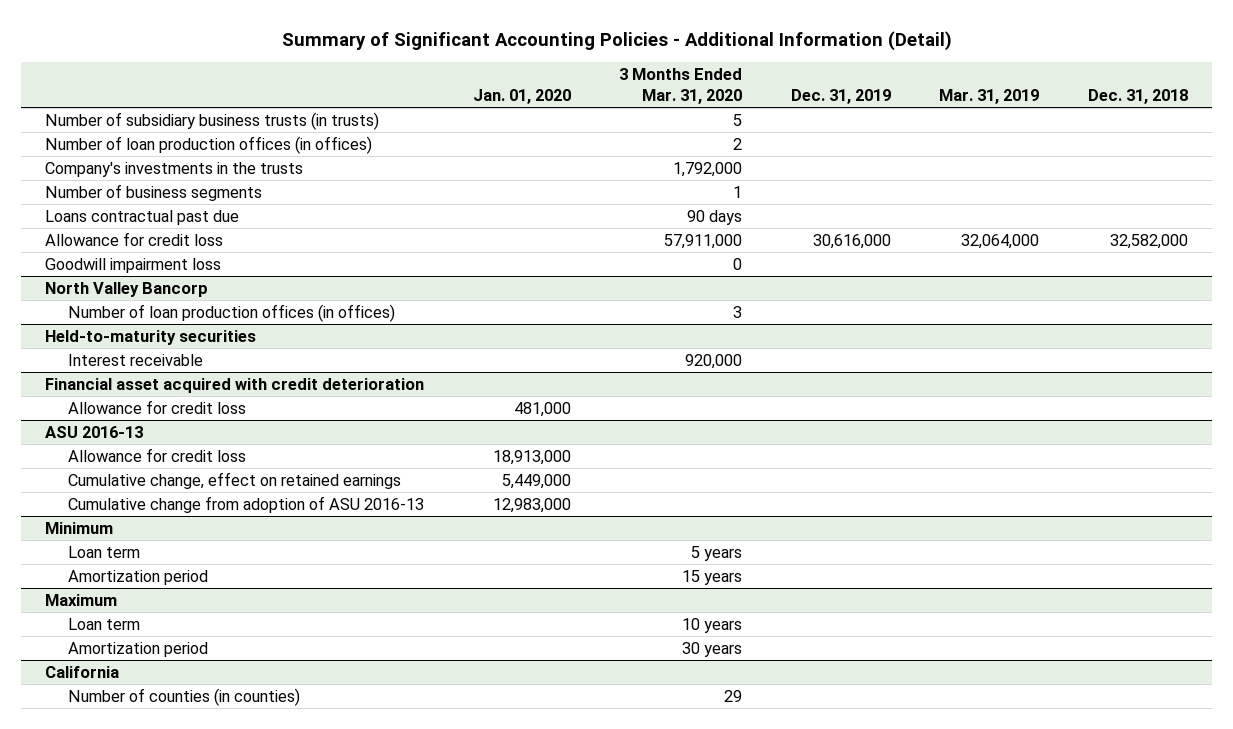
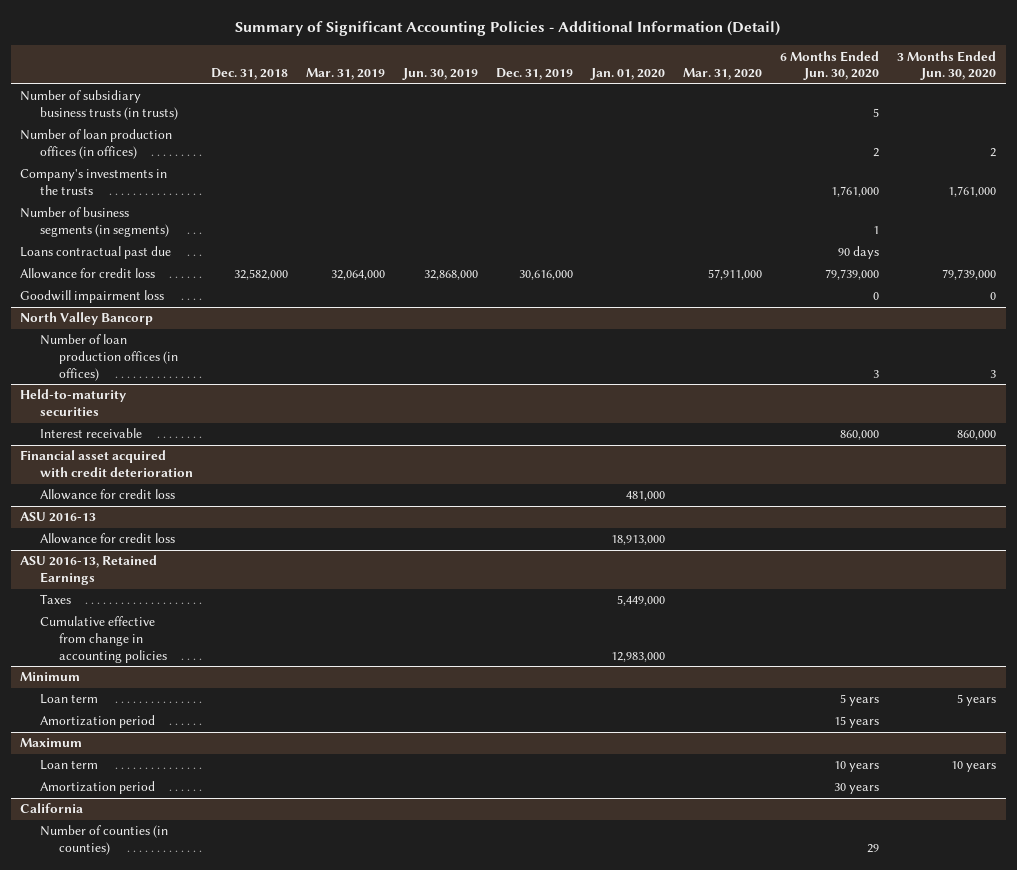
- | Jan. 01, 2020 | 3 Months Ended Mar. 31, 2020 | Dec. 31, 2019 | Mar. 31, 2019 | Dec. 31, 2018
+ | Dec. 31, 2018 | Mar. 31, 2019 | Jun. 30, 2019 | Dec. 31, 2019 | Jan. 01, 2020 | Mar. 31, 2020 | 6 Months Ended Jun. 30, 2020 | 3 Months Ended Jun. 30, 2020
- Number of business segments | | 1 | | |
+ Number of business segments (in segments) | | | | | | | 1 |
@ ASU 2016-13
- Cumulative change, effect on retained earnings | 5,449,000 | | | |
- Cumulative change from adoption of ASU 2016-13 | 12,983,000 | | | |
+ ASU 2016-13, Retained Earnings
+ Taxes | | | | | 5,449,000 | | |
+ Cumulative effective from change in accounting policies | | | | | 12,983,000 | | |

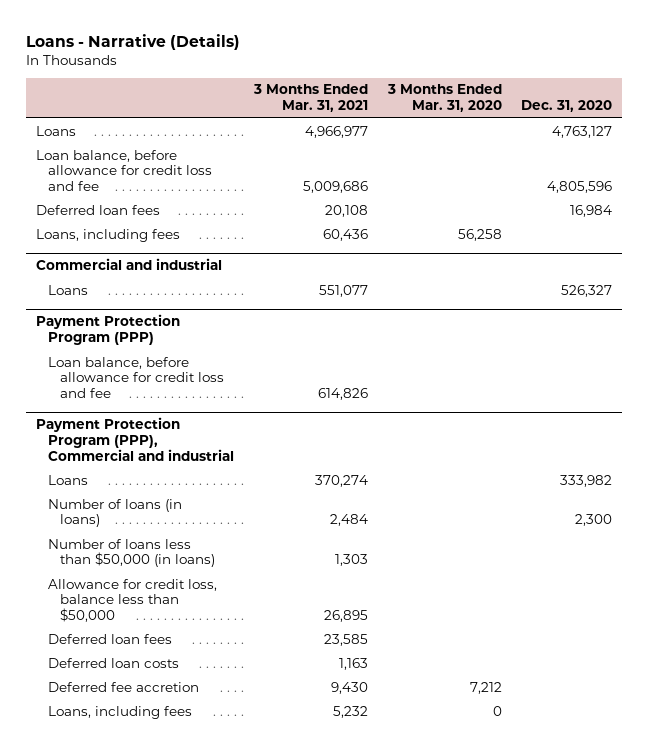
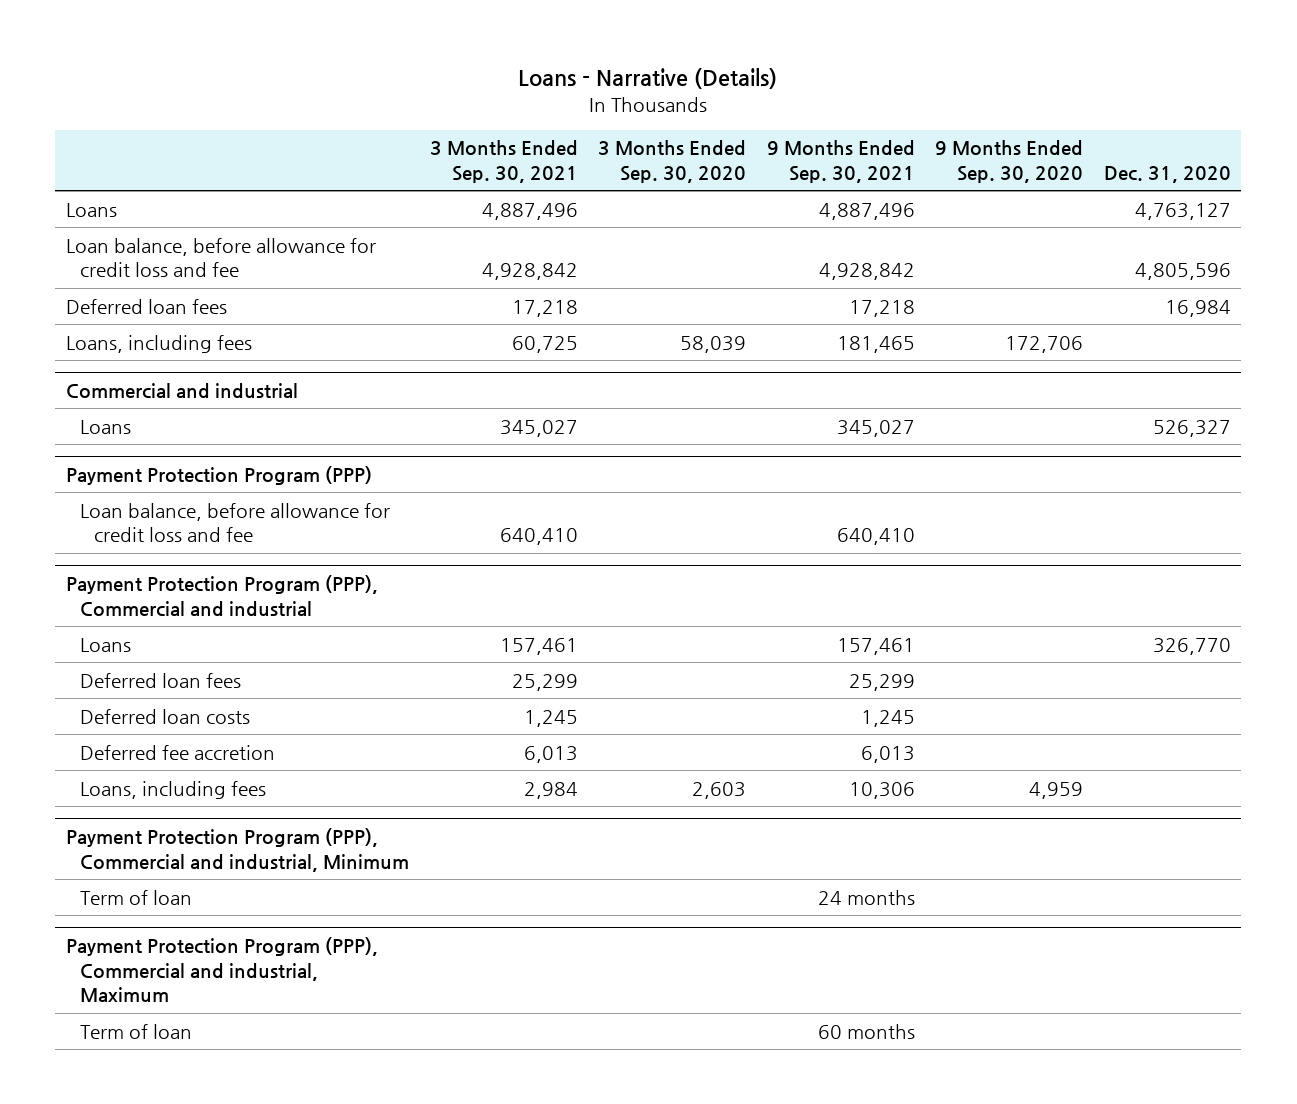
- | 3 Months Ended Mar. 31, 2021 | 3 Months Ended Mar. 31, 2020 | Dec. 31, 2020
+ | 3 Months Ended Sep. 30, 2021 | 3 Months Ended Sep. 30, 2020 | 9 Months Ended Sep. 30, 2021 | 9 Months Ended Sep. 30, 2020 | Dec. 31, 2020
@ Payment Protection Program (PPP), Commercial and industrial
- Loans | 370,274 | | 333,982
- Number of loans (in loans) | 2,484 | | 2,300
- Number of loans less than $50,000 (in loans) | 1,303 | |
- Allowance for credit loss, balance less than $50,000 | 26,895 | |
+ Loans | 157,461 | | 157,461 | | 326,770
+ Payment Protection Program (PPP), Commercial and industrial, Minimum
+ Term of loan | | | 24 months | |
+ Payment Protection Program (PPP), Commercial and industrial, Maximum
+ Term of loan | | | 60 months | |

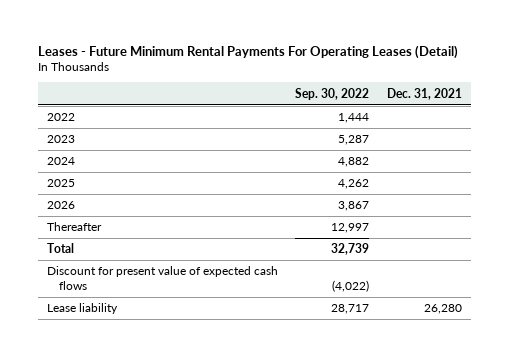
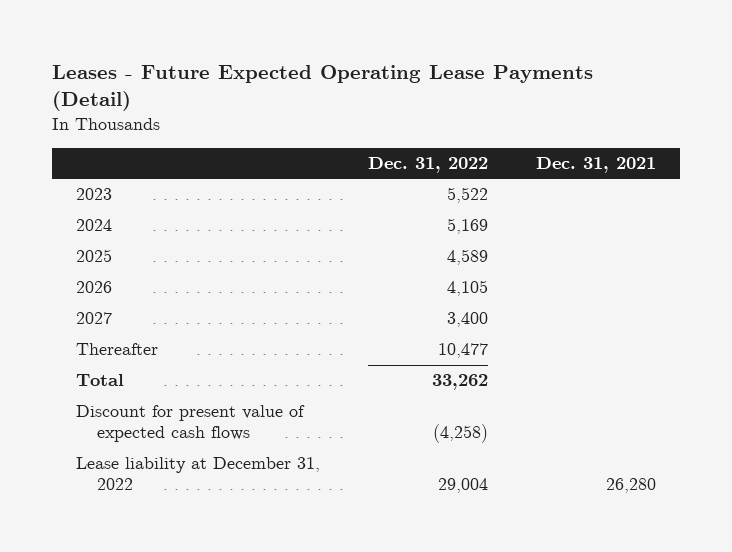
- Leases - Future Minimum Rental Payments For Operating Leases (Detail)
+ Leases - Future Expected Operating Lease Payments (Detail)
- | Sep. 30, 2022 | Dec. 31, 2021
+ | Dec. 31, 2022 | Dec. 31, 2021
- 2022 | 1,444 |
+ 2027 | 3,400 |
- Lease liability | 28,717 | 26,280
+ Lease liability at December 31, 2022 | 29,004 | 26,280

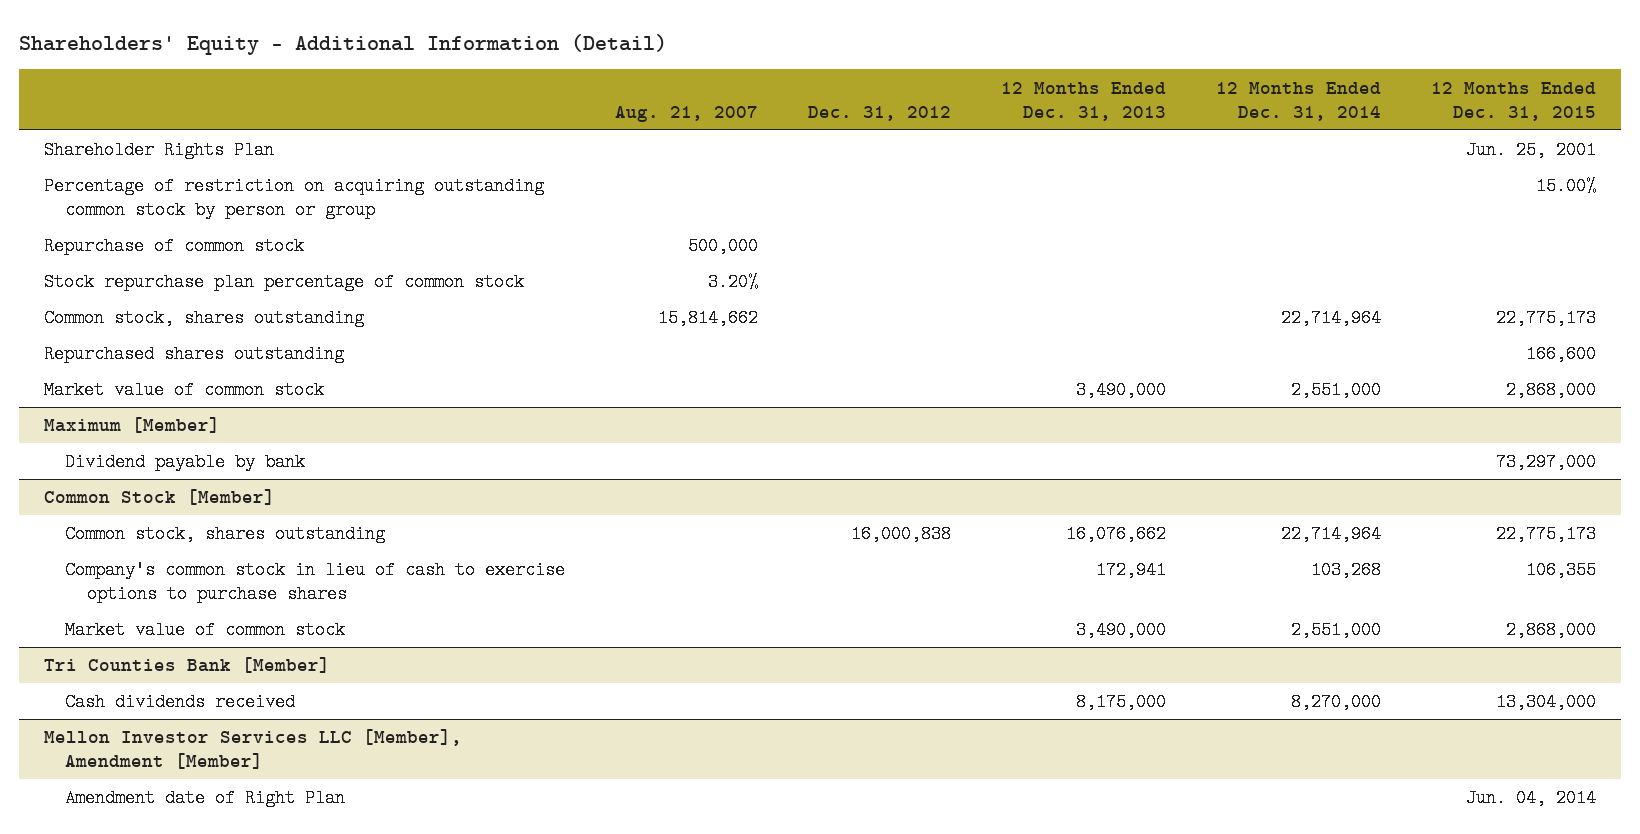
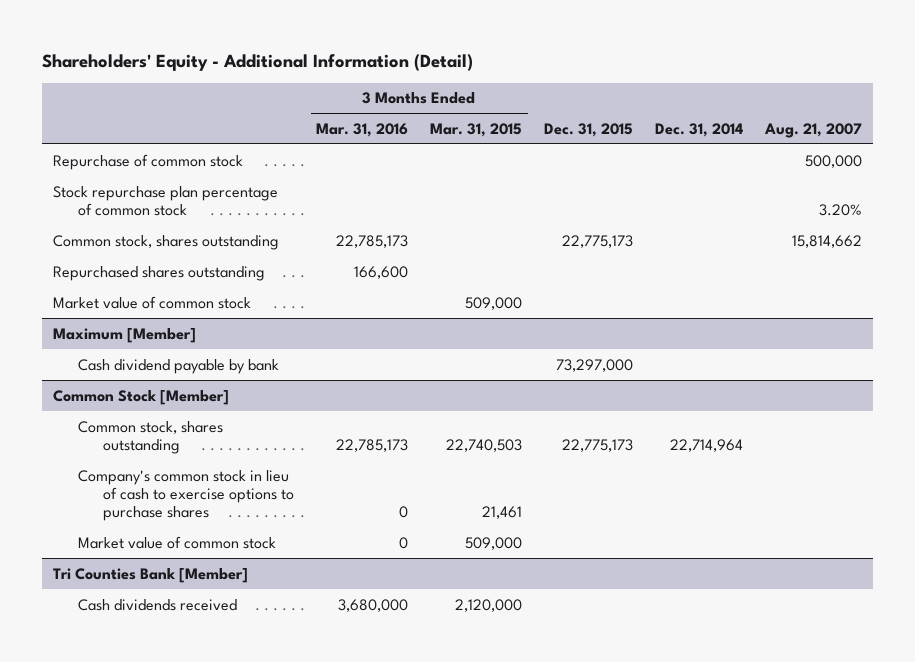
- | Aug. 21, 2007 | Dec. 31, 2012 | 12 Months Ended Dec. 31, 2013 | 12 Months Ended Dec. 31, 2014 | 12 Months Ended Dec. 31, 2015
+ | 3 Months Ended Mar. 31, 2016 | 3 Months Ended Mar. 31, 2015 | Dec. 31, 2015 | Dec. 31, 2014 | Aug. 21, 2007
- Shareholder Rights Plan | | | | | Jun. 25, 2001
- Percentage of restriction on acquiring outstanding common stock by person or group | | | | | 15.00%
@ Maximum [Member]
- Dividend payable by bank | | | | | 73,297,000
+ Cash dividend payable by bank | | | 73,297,000 | |
- Mellon Investor Services LLC [Member], Amendment [Member]
- Amendment date of Right Plan | | | | | Jun. 04, 2014

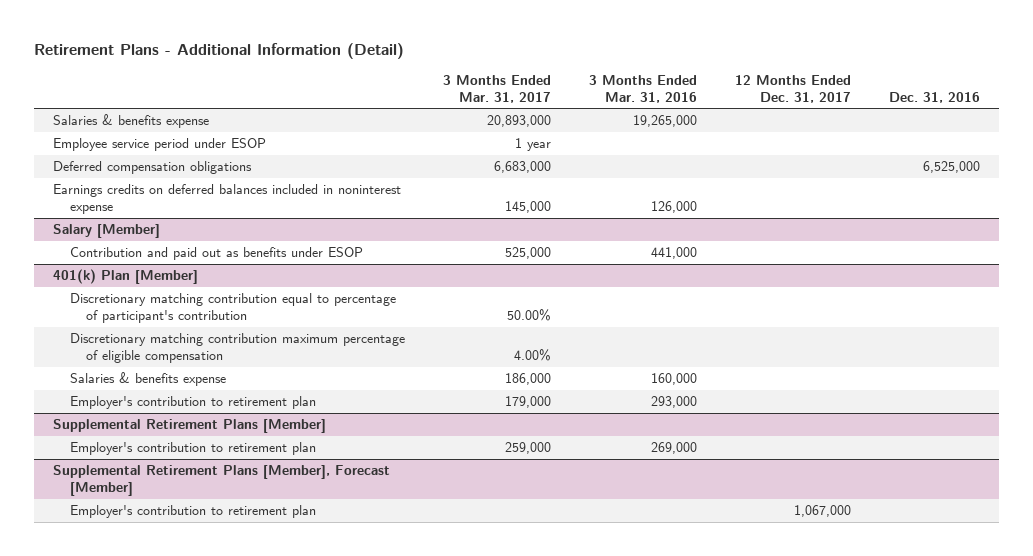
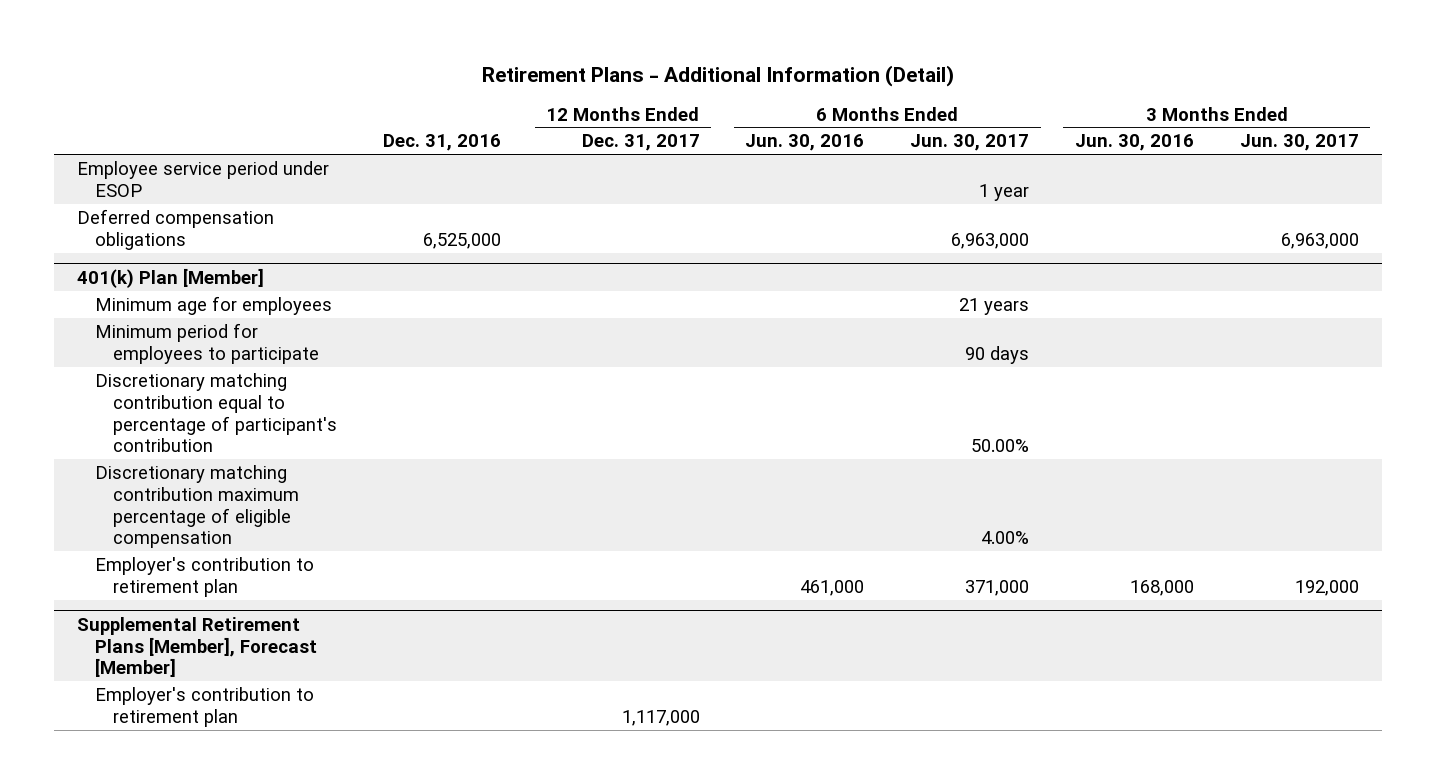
- | 3 Months Ended Mar. 31, 2017 | 3 Months Ended Mar. 31, 2016 | 12 Months Ended Dec. 31, 2017 | Dec. 31, 2016
+ | Dec. 31, 2016 | 12 Months Ended Dec. 31, 2017 | 6 Months Ended Jun. 30, 2016 | 6 Months Ended Jun. 30, 2017 | 3 Months Ended Jun. 30, 2016 | 3 Months Ended Jun. 30, 2017
- Salaries & benefits expense | 20,893,000 | 19,265,000 | |
- Earnings credits on deferred balances included in noninterest expense | 145,000 | 126,000 | |
- Salary [Member]
- Contribution and paid out as benefits under ESOP | 525,000 | 441,000 | |
@ 401(k) Plan [Member]
+ Minimum age for employees | | | | 21 years | |
+ Minimum period for employees to participate | | | | 90 days | |
- Salaries & benefits expense | 186,000 | 160,000 | |
- Supplemental Retirement Plans [Member]
- Employer's contribution to retirement plan | 259,000 | 269,000 | |
@ Supplemental Retirement Plans [Member], Forecast [Member]
- Employer's contribution to retirement plan | | | 1,067,000 |
+ Employer's contribution to retirement plan | | 1,117,000 | | | |

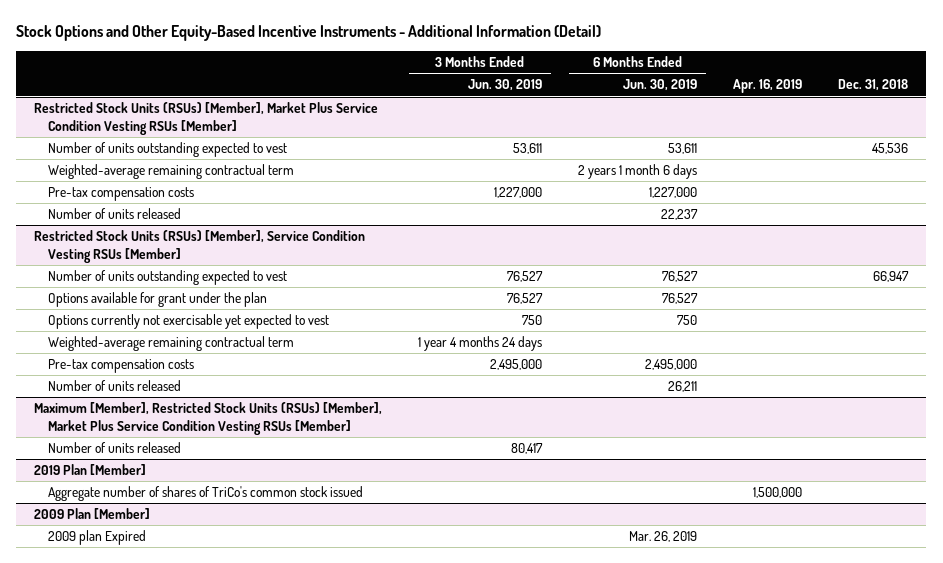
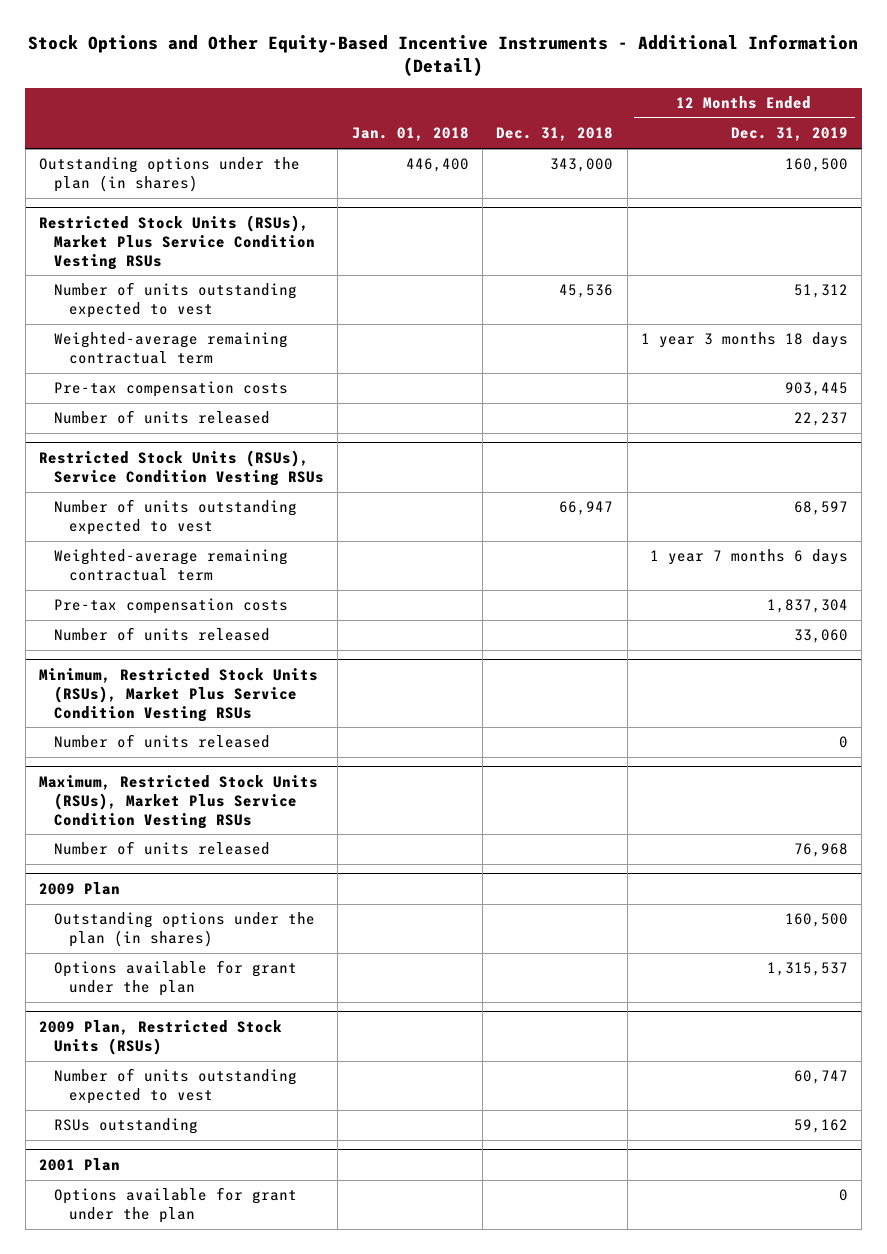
- | 3 Months Ended Jun. 30, 2019 | 6 Months Ended Jun. 30, 2019 | Apr. 16, 2019 | Dec. 31, 2018
+ | Jan. 01, 2018 | Dec. 31, 2018 | 12 Months Ended Dec. 31, 2019
- Restricted Stock Units (RSUs) [Member], Market Plus Service Condition Vesting RSUs [Member]
+ Outstanding options under the plan (in shares) | 446,400 | 343,000 | 160,500
+ Restricted Stock Units (RSUs), Market Plus Service Condition Vesting RSUs
- Restricted Stock Units (RSUs) [Member], Service Condition Vesting RSUs [Member]
+ Restricted Stock Units (RSUs), Service Condition Vesting RSUs
- Options available for grant under the plan | 76,527 | 76,527 | |
- Options currently not exercisable yet expected to vest | 750 | 750 | |
- Maximum [Member], Restricted Stock Units (RSUs) [Member], Market Plus Service Condition Vesting RSUs [Member]
+ Minimum, Restricted Stock Units (RSUs), Market Plus Service Condition Vesting RSUs
+ Number of units released | | | 0
+ Maximum, Restricted Stock Units (RSUs), Market Plus Service Condition Vesting RSUs
- 2019 Plan [Member]
- Aggregate number of shares of TriCo's common stock issued | | | 1,500,000 |
- 2009 Plan [Member]
- 2009 plan Expired | | Mar. 26, 2019 | |
+ 2009 Plan
+ Outstanding options under the plan (in shares) | | | 160,500
+ Options available for grant under the plan | | | 1,315,537
+ 2009 Plan, Restricted Stock Units (RSUs)
+ Number of units outstanding expected to vest | | | 60,747
+ RSUs outstanding | | | 59,162
+ 2001 Plan
+ Options available for grant under the plan | | | 0

